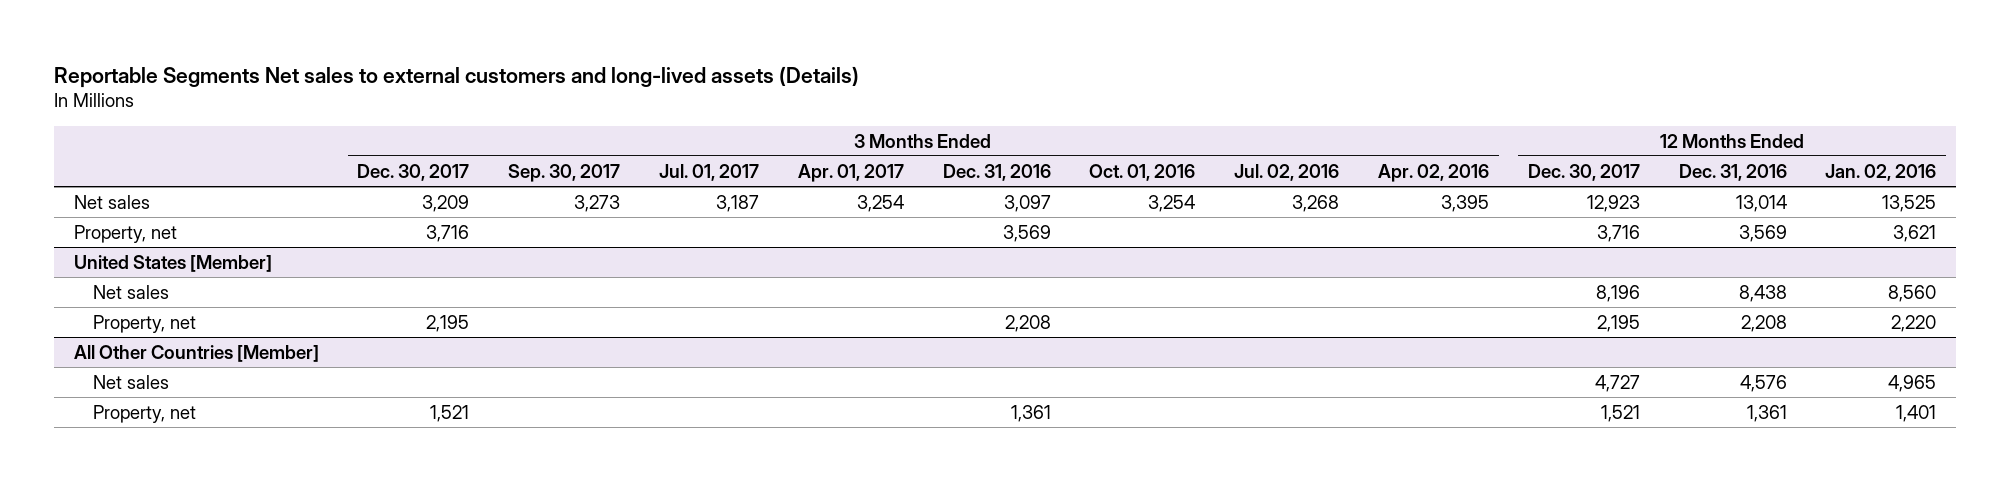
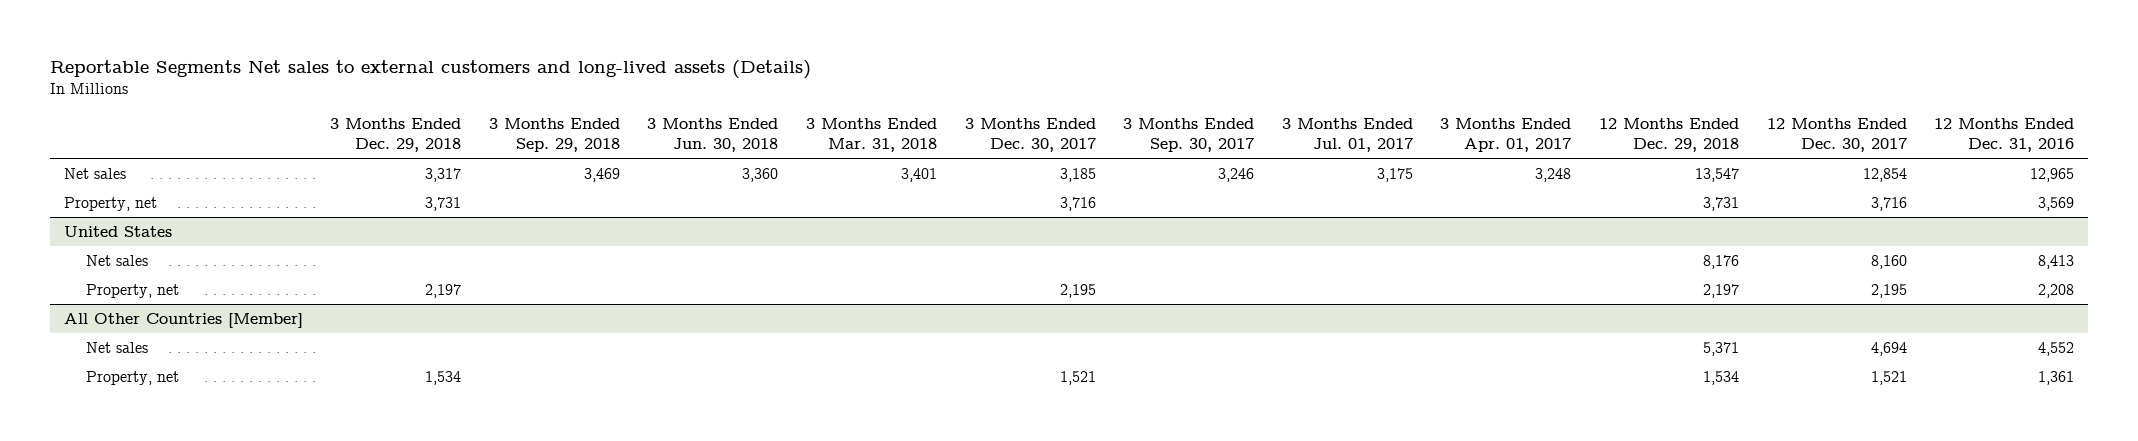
- | 3 Months Ended Dec. 30, 2017 | 3 Months Ended Sep. 30, 2017 | 3 Months Ended Jul. 01, 2017 | 3 Months Ended Apr. 01, 2017 | 3 Months Ended Dec. 31, 2016 | 3 Months Ended Oct. 01, 2016 | 3 Months Ended Jul. 02, 2016 | 3 Months Ended Apr. 02, 2016 | 12 Months Ended Dec. 30, 2017 | 12 Months Ended Dec. 31, 2016 | 12 Months Ended Jan. 02, 2016
+ | 3 Months Ended Dec. 29, 2018 | 3 Months Ended Sep. 29, 2018 | 3 Months Ended Jun. 30, 2018 | 3 Months Ended Mar. 31, 2018 | 3 Months Ended Dec. 30, 2017 | 3 Months Ended Sep. 30, 2017 | 3 Months Ended Jul. 01, 2017 | 3 Months Ended Apr. 01, 2017 | 12 Months Ended Dec. 29, 2018 | 12 Months Ended Dec. 30, 2017 | 12 Months Ended Dec. 31, 2016
- Net sales | 3,209 | 3,273 | 3,187 | 3,254 | 3,097 | 3,254 | 3,268 | 3,395 | 12,923 | 13,014 | 13,525
+ Net sales | 3,317 | 3,469 | 3,360 | 3,401 | 3,185 | 3,246 | 3,175 | 3,248 | 13,547 | 12,854 | 12,965
- United States [Member]
- Net sales | | | | | | | | | 8,196 | 8,438 | 8,560
+ United States
+ Net sales | | | | | | | | | 8,176 | 8,160 | 8,413
@ All Other Countries [Member]
- Net sales | | | | | | | | | 4,727 | 4,576 | 4,965
+ Net sales | | | | | | | | | 5,371 | 4,694 | 4,552

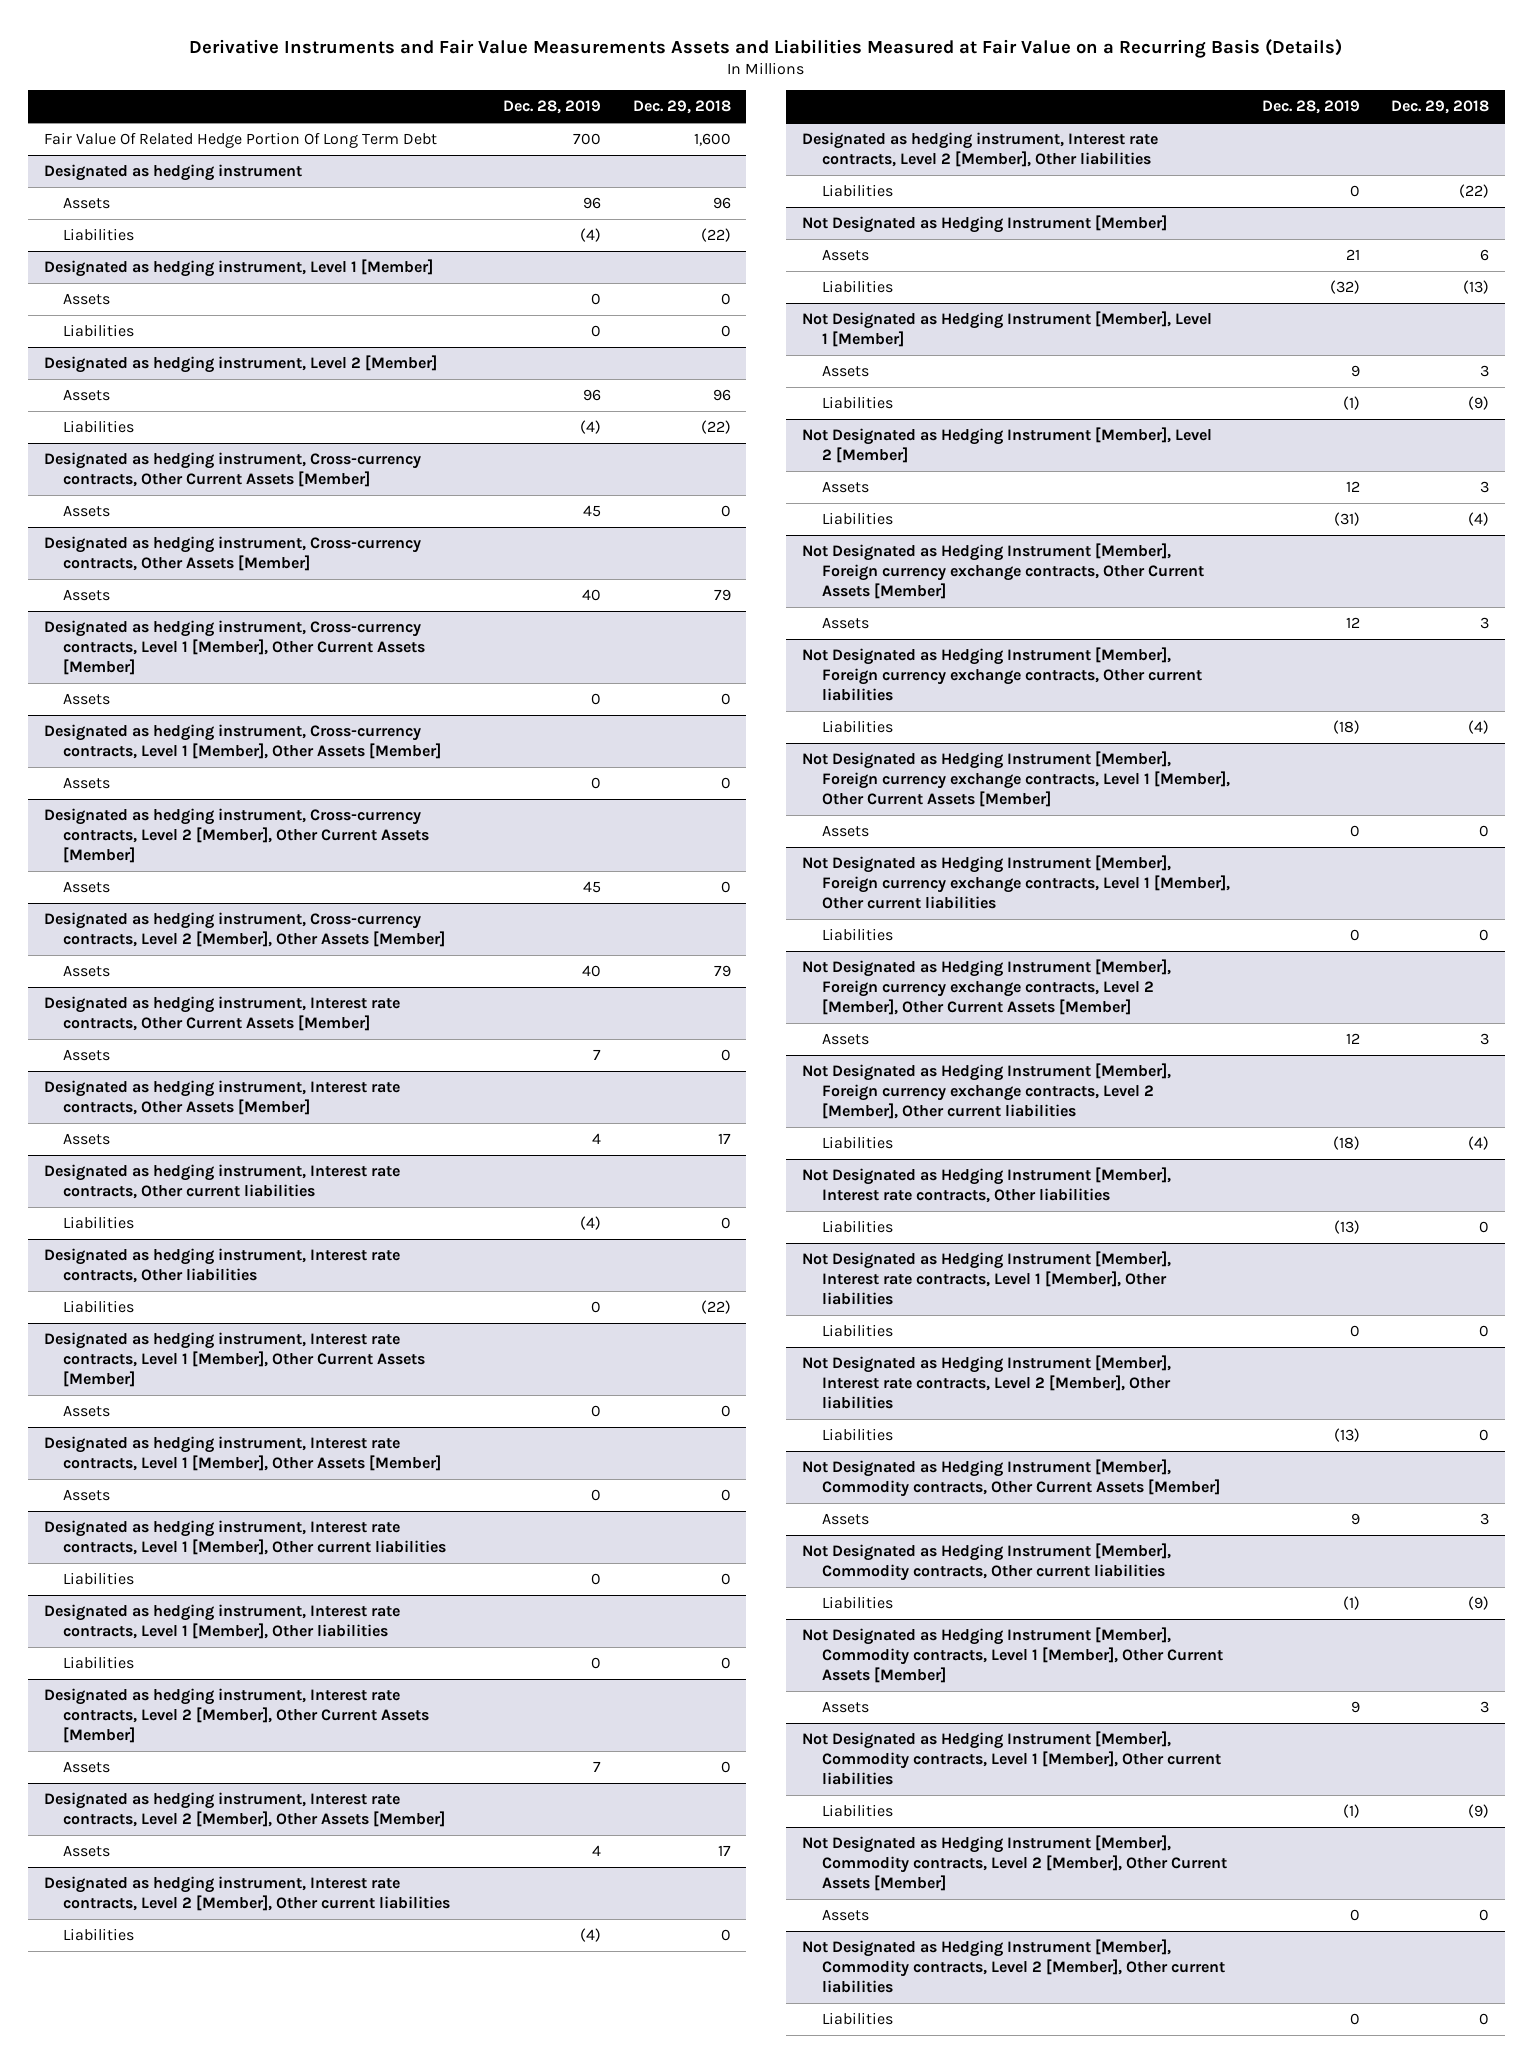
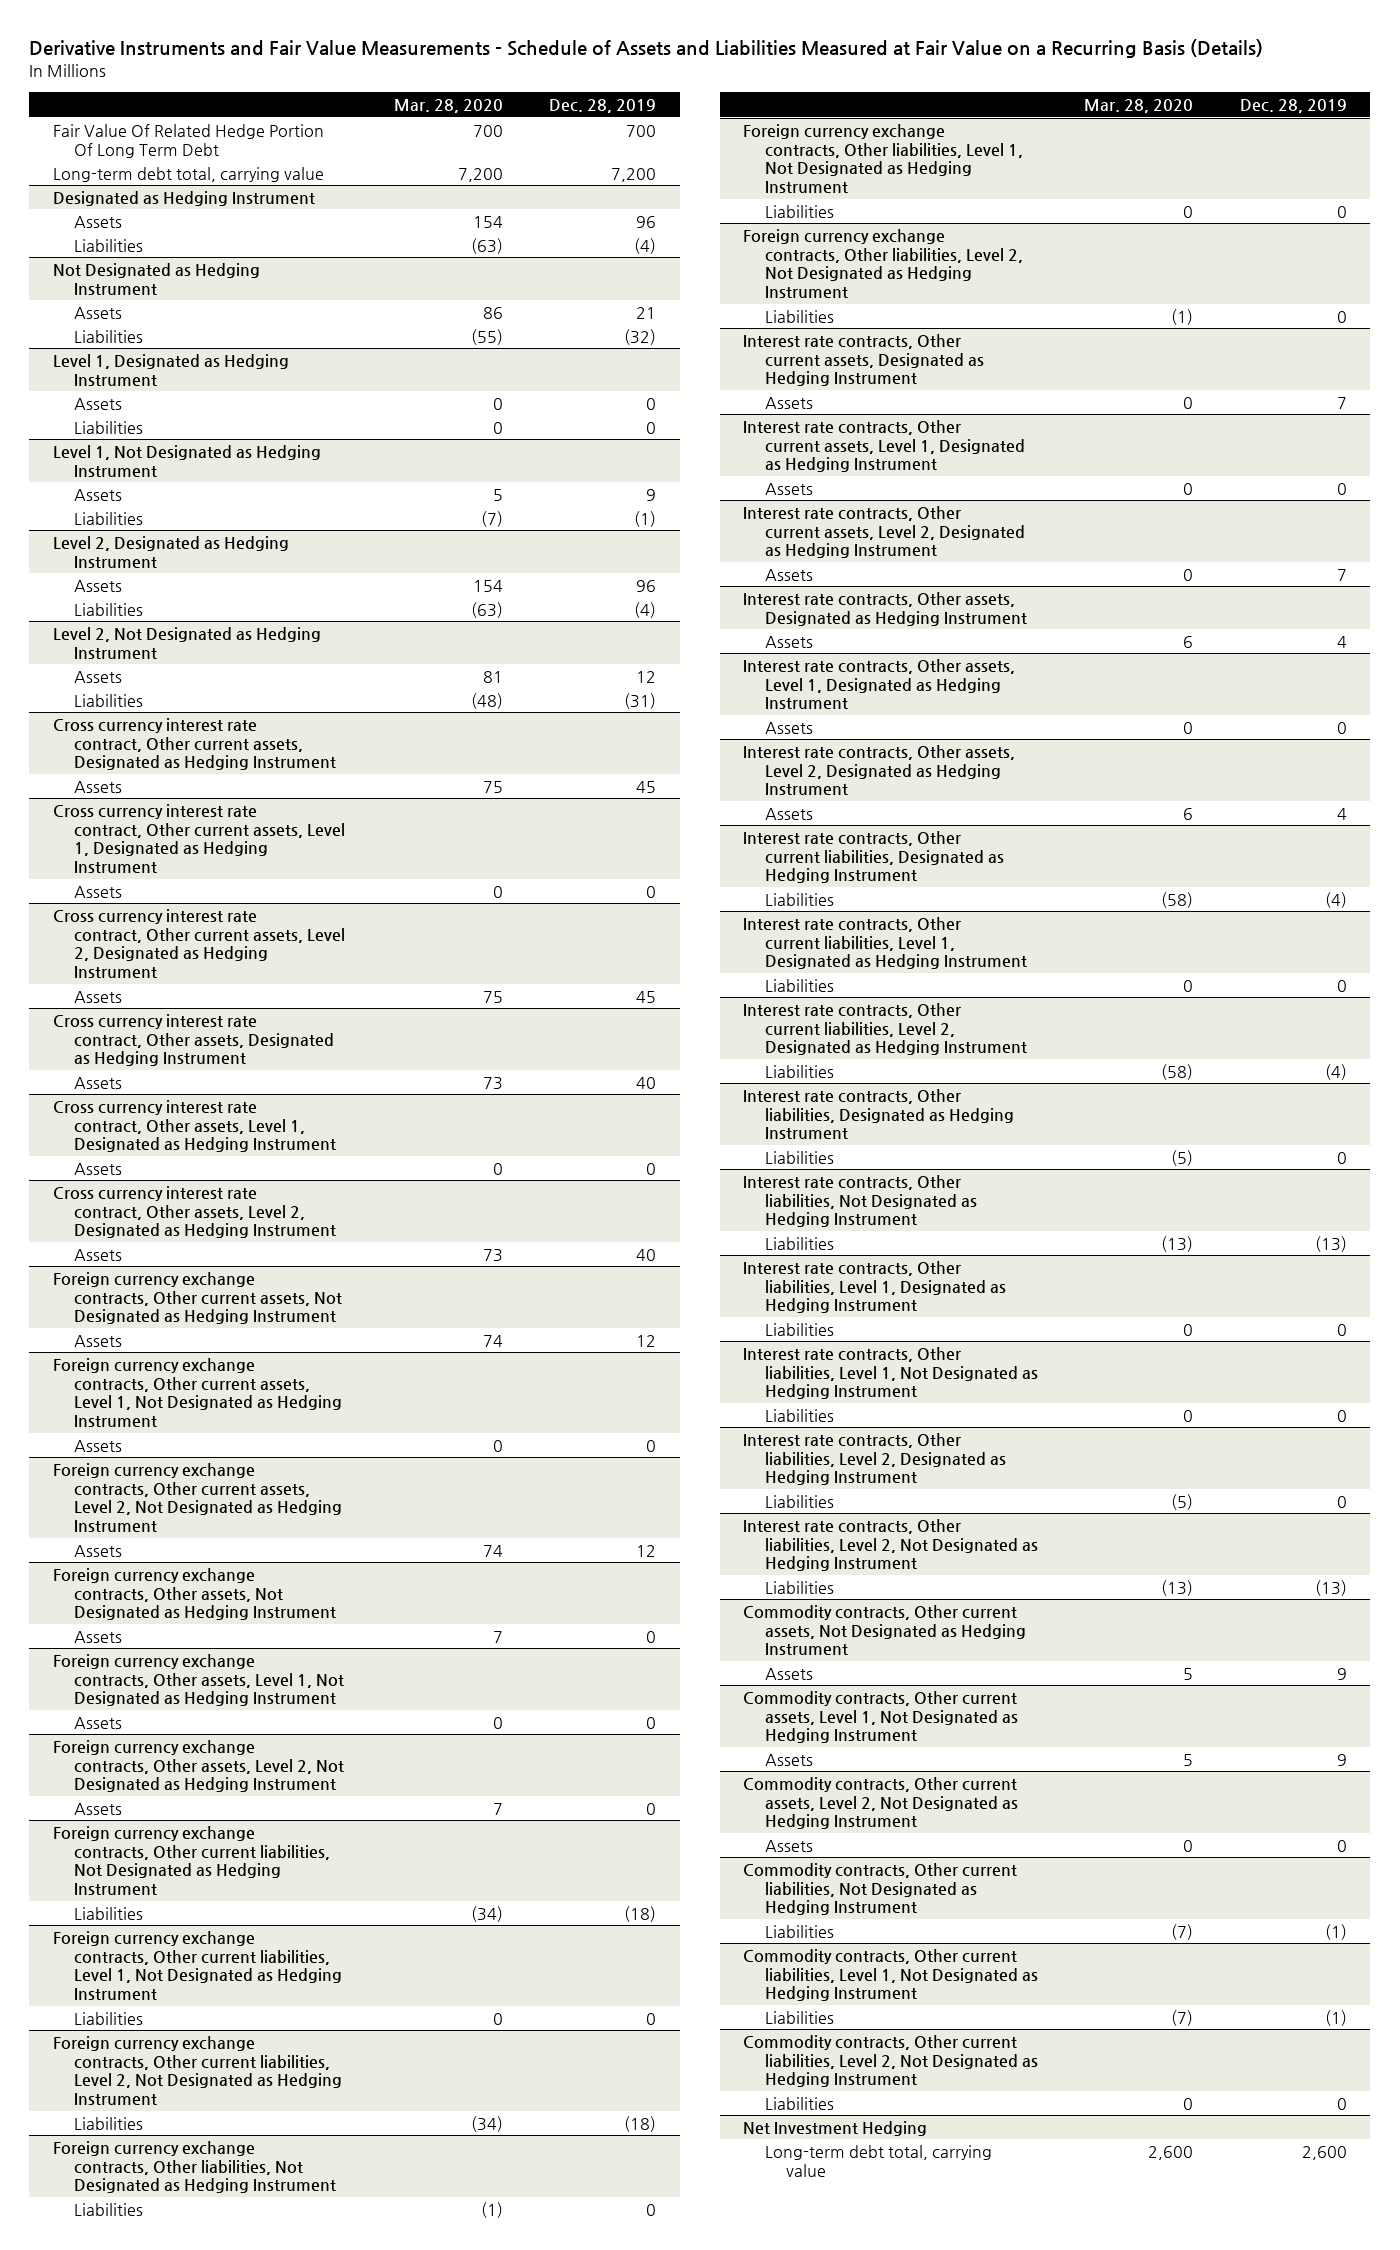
- Derivative Instruments and Fair Value Measurements Assets and Liabilities Measured at Fair Value on a Recurring Basis (Details)
+ Derivative Instruments and Fair Value Measurements - Schedule of Assets and Liabilities Measured at Fair Value on a Recurring Basis (Details)
- | Dec. 28, 2019 | Dec. 29, 2018
+ | Mar. 28, 2020 | Dec. 28, 2019
- Designated as hedging instrument
+ Long-term debt total, carrying value | 7,200 | 7,200
+ Designated as Hedging Instrument
- Designated as hedging instrument, Level 1 [Member]
+ Not Designated as Hedging Instrument
+ Assets | 86 | 21
+ Liabilities | (55) | (32)
+ Level 1, Designated as Hedging Instrument
- Designated as hedging instrument, Level 2 [Member]
+ Level 1, Not Designated as Hedging Instrument
+ Assets | 5 | 9
+ Liabilities | (7) | (1)
+ Level 2, Designated as Hedging Instrument
- Designated as hedging instrument, Cross-currency contracts, Other Current Assets [Member]
+ Level 2, Not Designated as Hedging Instrument
+ Assets | 81 | 12
+ Liabilities | (48) | (31)
+ Cross currency interest rate contract, Other current assets, Designated as Hedging Instrument
- Designated as hedging instrument, Cross-currency contracts, Other Assets [Member]
- Assets | 40 | 79
- Designated as hedging instrument, Cross-currency contracts, Level 1 [Member], Other Current Assets [Member]
- Assets | 0 | 0
- Designated as hedging instrument, Cross-currency contracts, Level 1 [Member], Other Assets [Member]
+ Cross currency interest rate contract, Other current assets, Level 1, Designated as Hedging Instrument
- Designated as hedging instrument, Cross-currency contracts, Level 2 [Member], Other Current Assets [Member]
+ Cross currency interest rate contract, Other current assets, Level 2, Designated as Hedging Instrument
- Designated as hedging instrument, Cross-currency contracts, Level 2 [Member], Other Assets [Member]
+ Cross currency interest rate contract, Other assets, Designated as Hedging Instrument
- Designated as hedging instrument, Interest rate contracts, Other Current Assets [Member]
- Assets | 7 | 0
- Designated as hedging instrument, Interest rate contracts, Other Assets [Member]
- Assets | 4 | 17
- Designated as hedging instrument, Interest rate contracts, Other current liabilities
- Liabilities | (4) | 0
- Designated as hedging instrument, Interest rate contracts, Other liabilities
- Liabilities | 0 | (22)
- Designated as hedging instrument, Interest rate contracts, Level 1 [Member], Other Current Assets [Member]
+ Cross currency interest rate contract, Other assets, Level 1, Designated as Hedging Instrument
- Designated as hedging instrument, Interest rate contracts, Level 1 [Member], Other Assets [Member]
+ Cross currency interest rate contract, Other assets, Level 2, Designated as Hedging Instrument
+ Assets | 73 | 40
+ Foreign currency exchange contracts, Other current assets, Not Designated as Hedging Instrument
+ Assets | 74 | 12
+ Foreign currency exchange contracts, Other current assets, Level 1, Not Designated as Hedging Instrument
- Designated as hedging instrument, Interest rate contracts, Level 1 [Member], Other current liabilities
+ Foreign currency exchange contracts, Other current assets, Level 2, Not Designated as Hedging Instrument
+ Assets | 74 | 12
+ Foreign currency exchange contracts, Other assets, Not Designated as Hedging Instrument
+ Assets | 7 | 0
+ Foreign currency exchange contracts, Other assets, Level 1, Not Designated as Hedging Instrument
+ Assets | 0 | 0
+ Foreign currency exchange contracts, Other assets, Level 2, Not Designated as Hedging Instrument
+ Assets | 7 | 0
+ Foreign currency exchange contracts, Other current liabilities, Not Designated as Hedging Instrument
+ Liabilities | (34) | (18)
+ Foreign currency exchange contracts, Other current liabilities, Level 1, Not Designated as Hedging Instrument
- Designated as hedging instrument, Interest rate contracts, Level 1 [Member], Other liabilities
+ Foreign currency exchange contracts, Other current liabilities, Level 2, Not Designated as Hedging Instrument
+ Liabilities | (34) | (18)
+ Foreign currency exchange contracts, Other liabilities, Not Designated as Hedging Instrument
- Designated as hedging instrument, Interest rate contracts, Level 2 [Member], Other Current Assets [Member]
+ Foreign currency exchange contracts, Other liabilities, Level 1, Not Designated as Hedging Instrument
+ Liabilities | 0 | 0
+ Foreign currency exchange contracts, Other liabilities, Level 2, Not Designated as Hedging Instrument
+ Liabilities | (1) | 0
+ Interest rate contracts, Other current assets, Designated as Hedging Instrument
- Designated as hedging instrument, Interest rate contracts, Level 2 [Member], Other Assets [Member]
+ Interest rate contracts, Other current assets, Level 1, Designated as Hedging Instrument
+ Assets | 0 | 0
+ Interest rate contracts, Other current assets, Level 2, Designated as Hedging Instrument
+ Assets | 0 | 7
+ Interest rate contracts, Other assets, Designated as Hedging Instrument
- Designated as hedging instrument, Interest rate contracts, Level 2 [Member], Other current liabilities
+ Interest rate contracts, Other assets, Level 1, Designated as Hedging Instrument
+ Assets | 0 | 0
+ Interest rate contracts, Other assets, Level 2, Designated as Hedging Instrument
+ Assets | 6 | 4
+ Interest rate contracts, Other current liabilities, Designated as Hedging Instrument
- Designated as hedging instrument, Interest rate contracts, Level 2 [Member], Other liabilities
+ Interest rate contracts, Other current liabilities, Level 1, Designated as Hedging Instrument
- Not Designated as Hedging Instrument [Member]
- Assets | 21 | 6
- Liabilities | (32) | (13)
- Not Designated as Hedging Instrument [Member], Level 1 [Member]
- Assets | 9 | 3
- Liabilities | (1) | (9)
- Not Designated as Hedging Instrument [Member], Level 2 [Member]
- Assets | 12 | 3
- Liabilities | (31) | (4)
- Not Designated as Hedging Instrument [Member], Foreign currency exchange contracts, Other Current Assets [Member]
- Assets | 12 | 3
- Not Designated as Hedging Instrument [Member], Foreign currency exchange contracts, Other current liabilities
- Liabilities | (18) | (4)
- Not Designated as Hedging Instrument [Member], Foreign currency exchange contracts, Level 1 [Member], Other Current Assets [Member]
- Assets | 0 | 0
- Not Designated as Hedging Instrument [Member], Foreign currency exchange contracts, Level 1 [Member], Other current liabilities
+ Interest rate contracts, Other current liabilities, Level 2, Designated as Hedging Instrument
+ Liabilities | (58) | (4)
+ Interest rate contracts, Other liabilities, Designated as Hedging Instrument
- Not Designated as Hedging Instrument [Member], Foreign currency exchange contracts, Level 2 [Member], Other Current Assets [Member]
- Assets | 12 | 3
- Not Designated as Hedging Instrument [Member], Foreign currency exchange contracts, Level 2 [Member], Other current liabilities
- Liabilities | (18) | (4)
- Not Designated as Hedging Instrument [Member], Interest rate contracts, Other liabilities
+ Interest rate contracts, Other liabilities, Not Designated as Hedging Instrument
- Not Designated as Hedging Instrument [Member], Interest rate contracts, Level 1 [Member], Other liabilities
+ Interest rate contracts, Other liabilities, Level 1, Designated as Hedging Instrument
- Not Designated as Hedging Instrument [Member], Interest rate contracts, Level 2 [Member], Other liabilities
+ Interest rate contracts, Other liabilities, Level 1, Not Designated as Hedging Instrument
+ Liabilities | 0 | 0
+ Interest rate contracts, Other liabilities, Level 2, Designated as Hedging Instrument
+ Liabilities | (5) | 0
+ Interest rate contracts, Other liabilities, Level 2, Not Designated as Hedging Instrument
- Not Designated as Hedging Instrument [Member], Commodity contracts, Other Current Assets [Member]
+ Commodity contracts, Other current assets, Not Designated as Hedging Instrument
- Not Designated as Hedging Instrument [Member], Commodity contracts, Other current liabilities
- Liabilities | (1) | (9)
- Not Designated as Hedging Instrument [Member], Commodity contracts, Level 1 [Member], Other Current Assets [Member]
+ Commodity contracts, Other current assets, Level 1, Not Designated as Hedging Instrument
- Not Designated as Hedging Instrument [Member], Commodity contracts, Level 1 [Member], Other current liabilities
- Liabilities | (1) | (9)
- Not Designated as Hedging Instrument [Member], Commodity contracts, Level 2 [Member], Other Current Assets [Member]
+ Commodity contracts, Other current assets, Level 2, Not Designated as Hedging Instrument
- Not Designated as Hedging Instrument [Member], Commodity contracts, Level 2 [Member], Other current liabilities
+ Commodity contracts, Other current liabilities, Not Designated as Hedging Instrument
+ Liabilities | (7) | (1)
+ Commodity contracts, Other current liabilities, Level 1, Not Designated as Hedging Instrument
+ Liabilities | (7) | (1)
+ Commodity contracts, Other current liabilities, Level 2, Not Designated as Hedging Instrument
+ Net Investment Hedging
+ Long-term debt total, carrying value | 2,600 | 2,600

